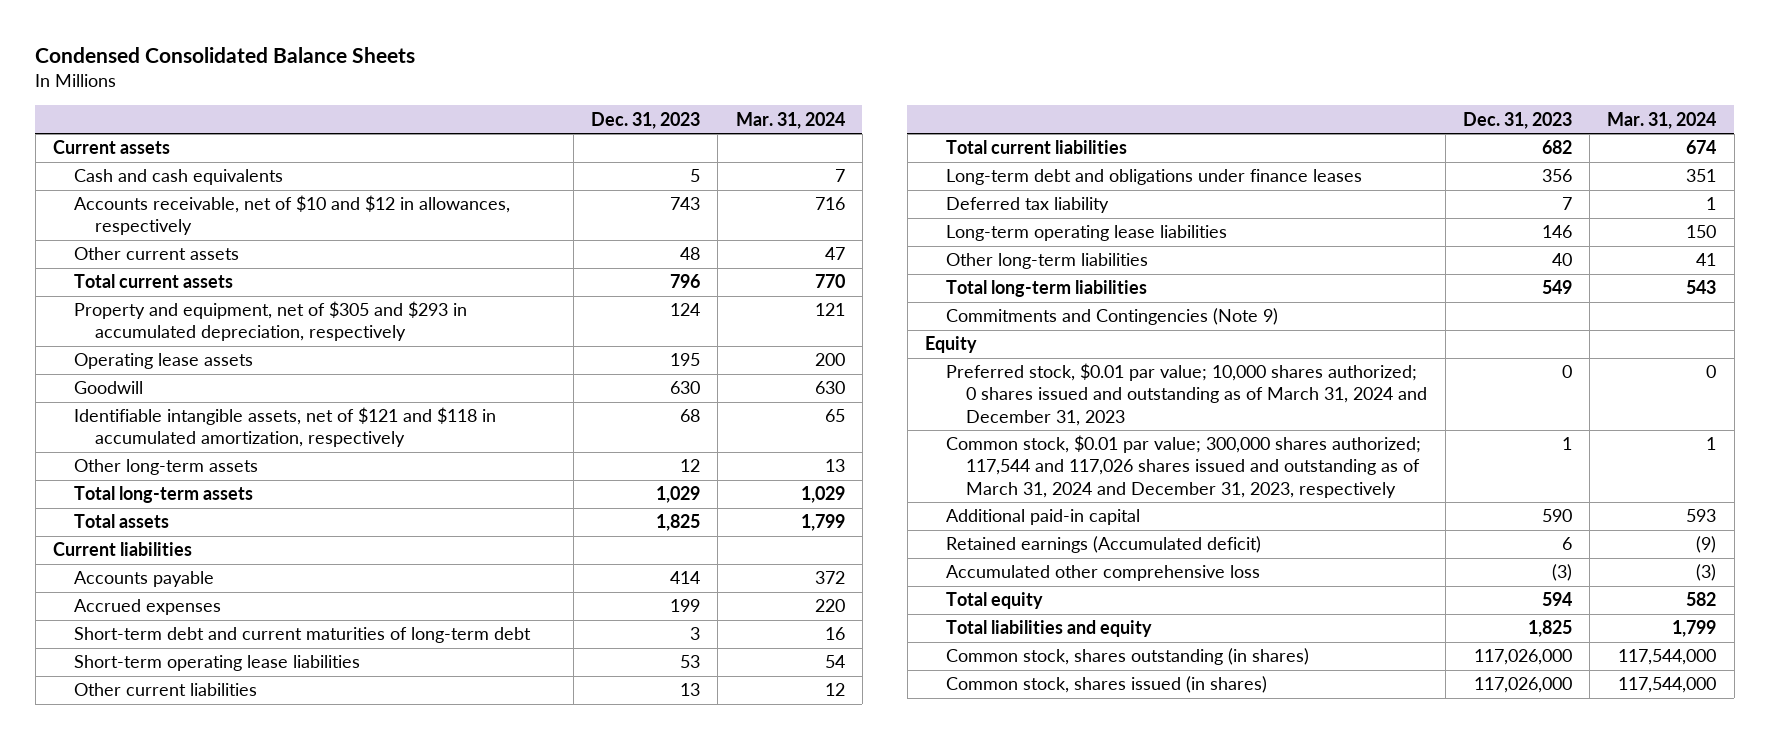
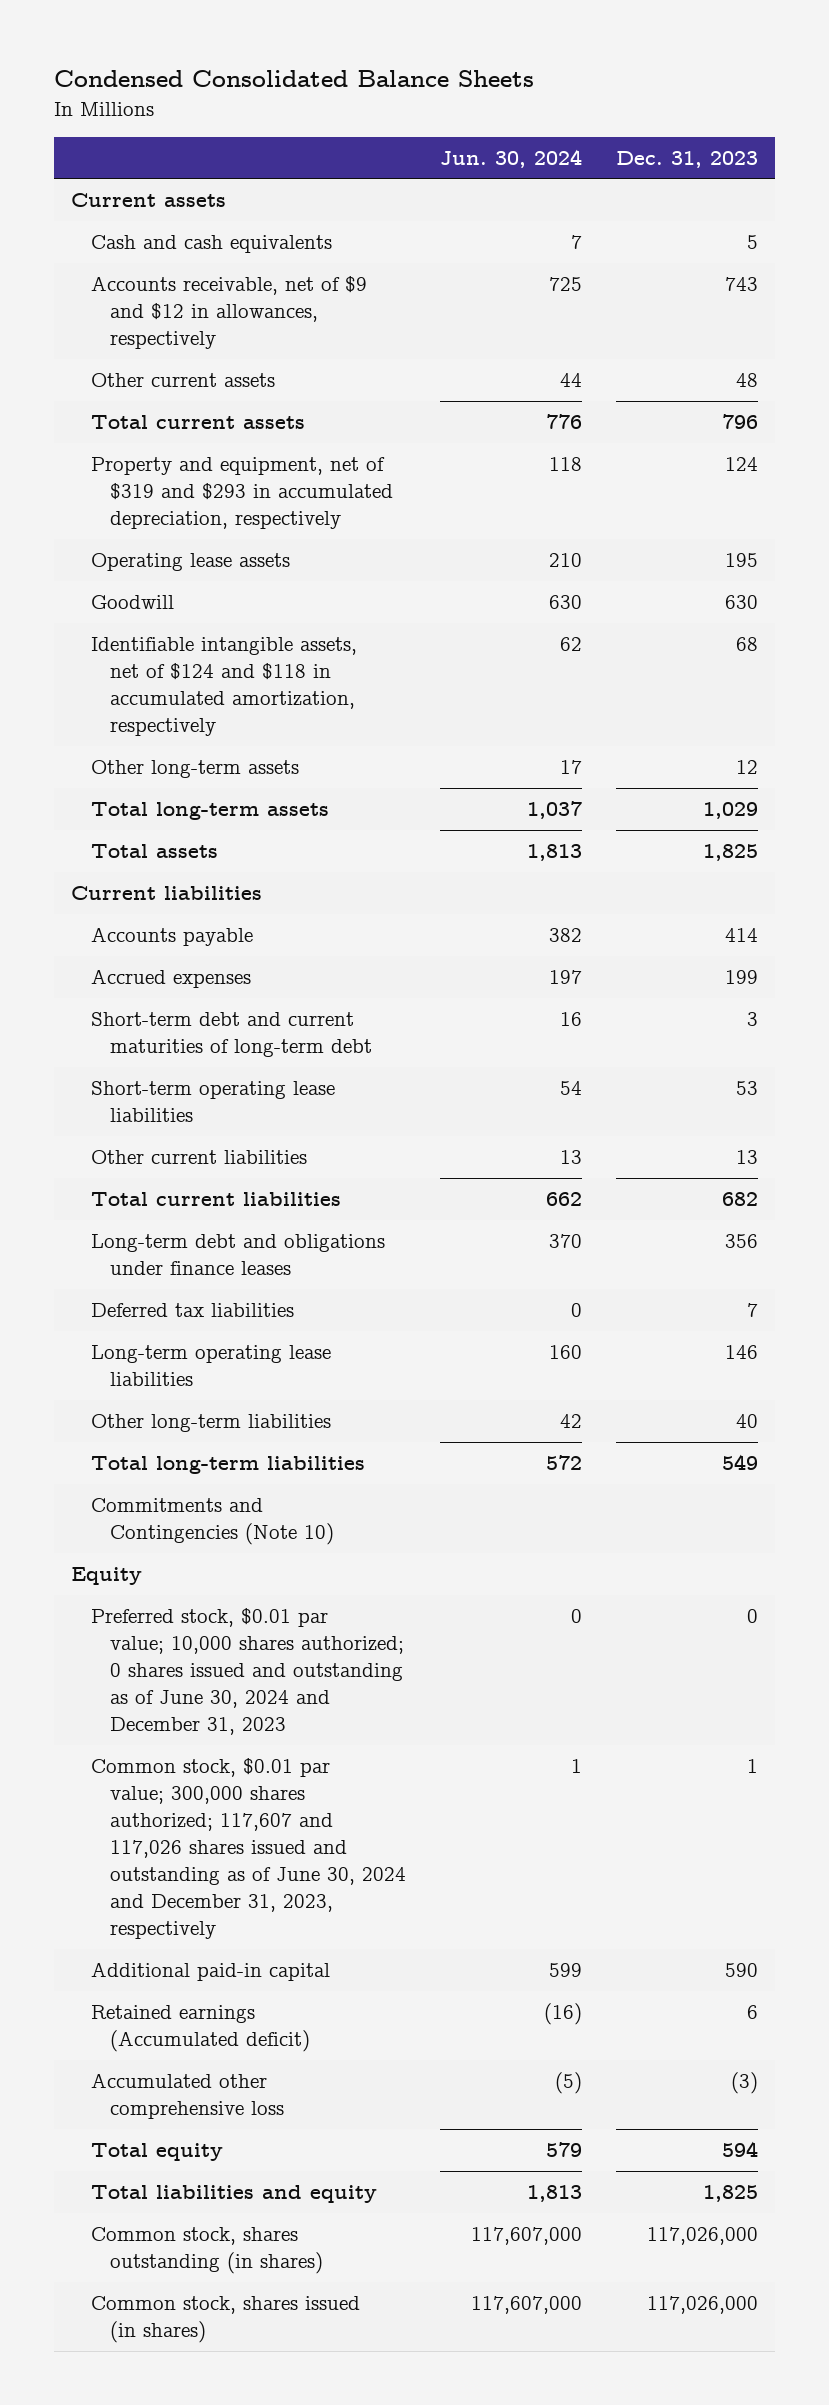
- | Dec. 31, 2023 | Mar. 31, 2024
+ | Jun. 30, 2024 | Dec. 31, 2023
- Accounts receivable, net of $10 and $12 in allowances, respectively | 743 | 716
+ Accounts receivable, net of $9 and $12 in allowances, respectively | 725 | 743
- Property and equipment, net of $305 and $293 in accumulated depreciation, respectively | 124 | 121
+ Property and equipment, net of $319 and $293 in accumulated depreciation, respectively | 118 | 124
- Identifiable intangible assets, net of $121 and $118 in accumulated amortization, respectively | 68 | 65
+ Identifiable intangible assets, net of $124 and $118 in accumulated amortization, respectively | 62 | 68
- Deferred tax liability | 7 | 1
+ Deferred tax liabilities | 0 | 7
- Commitments and Contingencies (Note 9)
+ Commitments and Contingencies (Note 10)
- Preferred stock, $0.01 par value; 10,000 shares authorized; 0 shares issued and outstanding as of March 31, 2024 and December 31, 2023 | 0 | 0
- Common stock, $0.01 par value; 300,000 shares authorized; 117,544 and 117,026 shares issued and outstanding as of March 31, 2024 and December 31, 2023, respectively | 1 | 1
+ Preferred stock, $0.01 par value; 10,000 shares authorized; 0 shares issued and outstanding as of June 30, 2024 and December 31, 2023 | 0 | 0
+ Common stock, $0.01 par value; 300,000 shares authorized; 117,607 and 117,026 shares issued and outstanding as of June 30, 2024 and December 31, 2023, respectively | 1 | 1

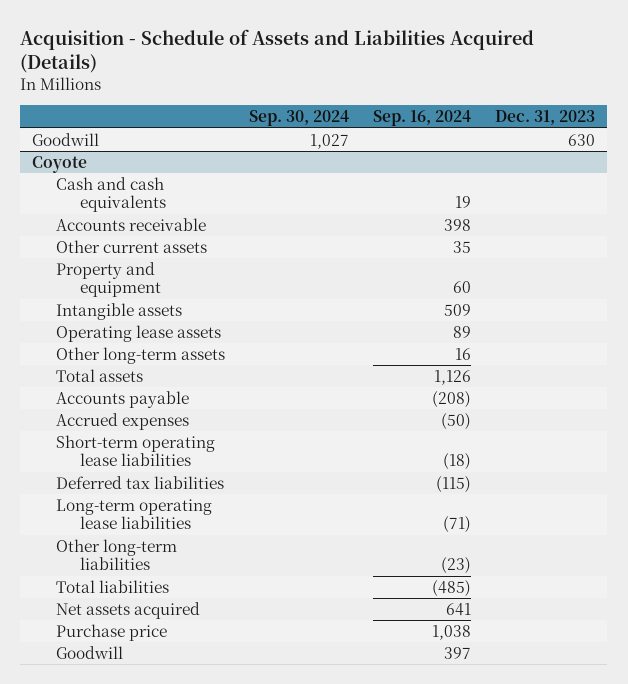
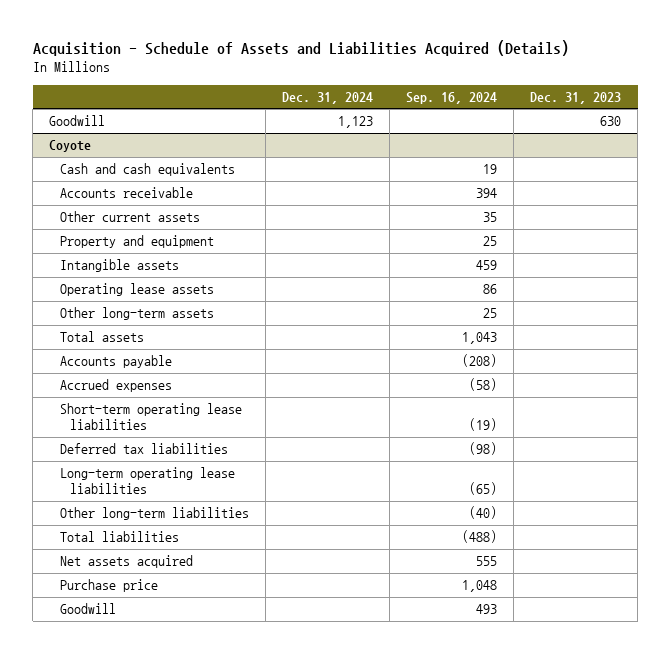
- | Sep. 30, 2024 | Sep. 16, 2024 | Dec. 31, 2023
+ | Dec. 31, 2024 | Sep. 16, 2024 | Dec. 31, 2023
@ Coyote
- Accounts receivable | | 398 |
+ Accounts receivable | | 394 |
- Property and equipment | | 60 |
- Intangible assets | | 509 |
- Operating lease assets | | 89 |
- Other long-term assets | | 16 |
- Total assets | | 1,126 |
+ Property and equipment | | 25 |
+ Intangible assets | | 459 |
+ Operating lease assets | | 86 |
+ Other long-term assets | | 25 |
+ Total assets | | 1,043 |
- Accrued expenses | | (50) |
- Short-term operating lease liabilities | | (18) |
- Deferred tax liabilities | | (115) |
- Long-term operating lease liabilities | | (71) |
- Other long-term liabilities | | (23) |
- Total liabilities | | (485) |
- Net assets acquired | | 641 |
- Purchase price | | 1,038 |
- Goodwill | | 397 |
+ Accrued expenses | | (58) |
+ Short-term operating lease liabilities | | (19) |
+ Deferred tax liabilities | | (98) |
+ Long-term operating lease liabilities | | (65) |
+ Other long-term liabilities | | (40) |
+ Total liabilities | | (488) |
+ Net assets acquired | | 555 |
+ Purchase price | | 1,048 |
+ Goodwill | | 493 |

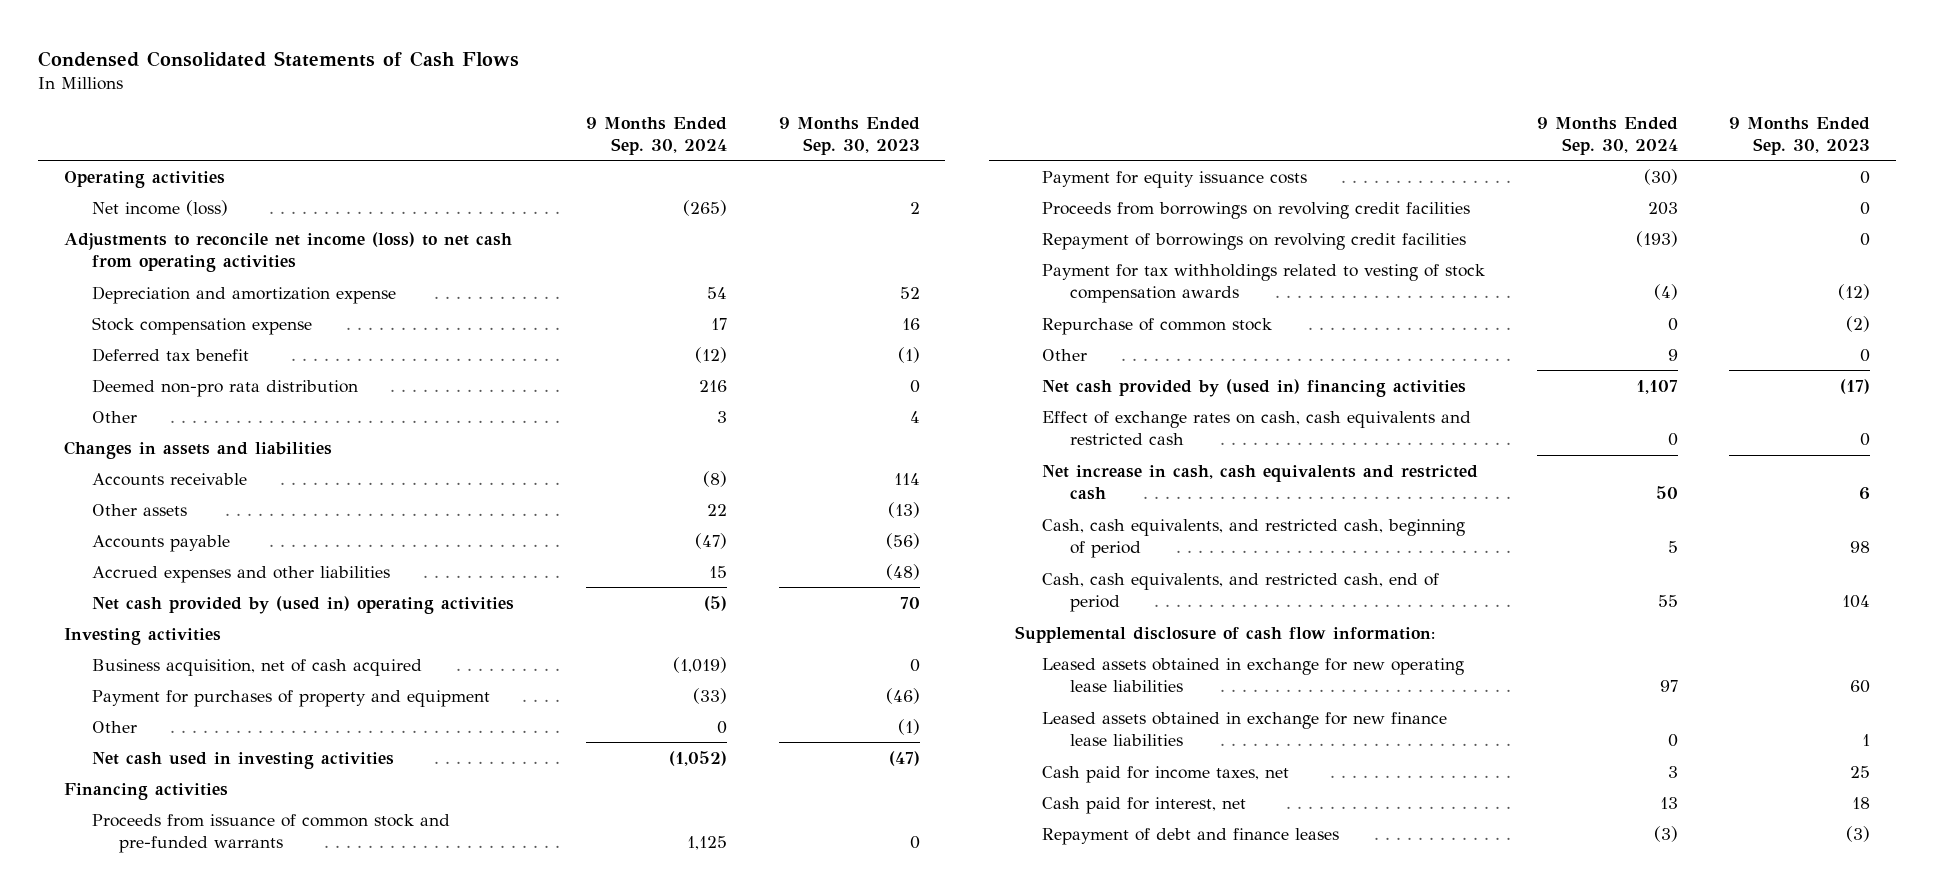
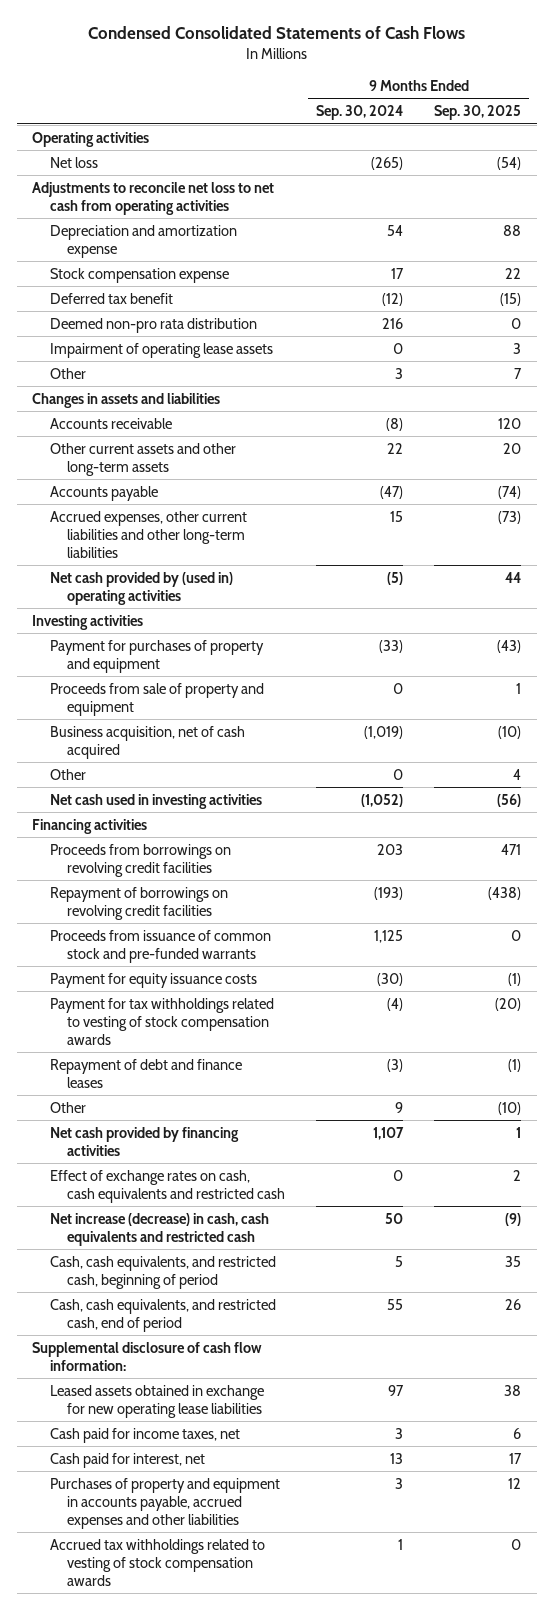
- | 9 Months Ended Sep. 30, 2024 | 9 Months Ended Sep. 30, 2023
+ | 9 Months Ended Sep. 30, 2024 | 9 Months Ended Sep. 30, 2025
- Net income (loss) | (265) | 2
- Adjustments to reconcile net income (loss) to net cash from operating activities
+ Net loss | (265) | (54)
+ Adjustments to reconcile net loss to net cash from operating activities
+ Impairment of operating lease assets | 0 | 3
- Other assets | 22 | (13)
+ Other current assets and other long-term assets | 22 | 20
- Accrued expenses and other liabilities | 15 | (48)
+ Accrued expenses, other current liabilities and other long-term liabilities | 15 | (73)
+ Proceeds from sale of property and equipment | 0 | 1
moved down: Business acquisition, net of cash acquired | (1,019) | (10)
moved down: Proceeds from issuance of common stock and pre-funded warrants | 1,125 | 0
moved down: Payment for equity issuance costs | (30) | (1)
- Repurchase of common stock | 0 | (2)
moved up: Repayment of debt and finance leases | (3) | (1)
- Net cash provided by (used in) financing activities | 1,107 | (17)
+ Net cash provided by financing activities | 1,107 | 1
- Net increase in cash, cash equivalents and restricted cash | 50 | 6
+ Net increase (decrease) in cash, cash equivalents and restricted cash | 50 | (9)
- Leased assets obtained in exchange for new finance lease liabilities | 0 | 1
+ Purchases of property and equipment in accounts payable, accrued expenses and other liabilities | 3 | 12
+ Accrued tax withholdings related to vesting of stock compensation awards | 1 | 0

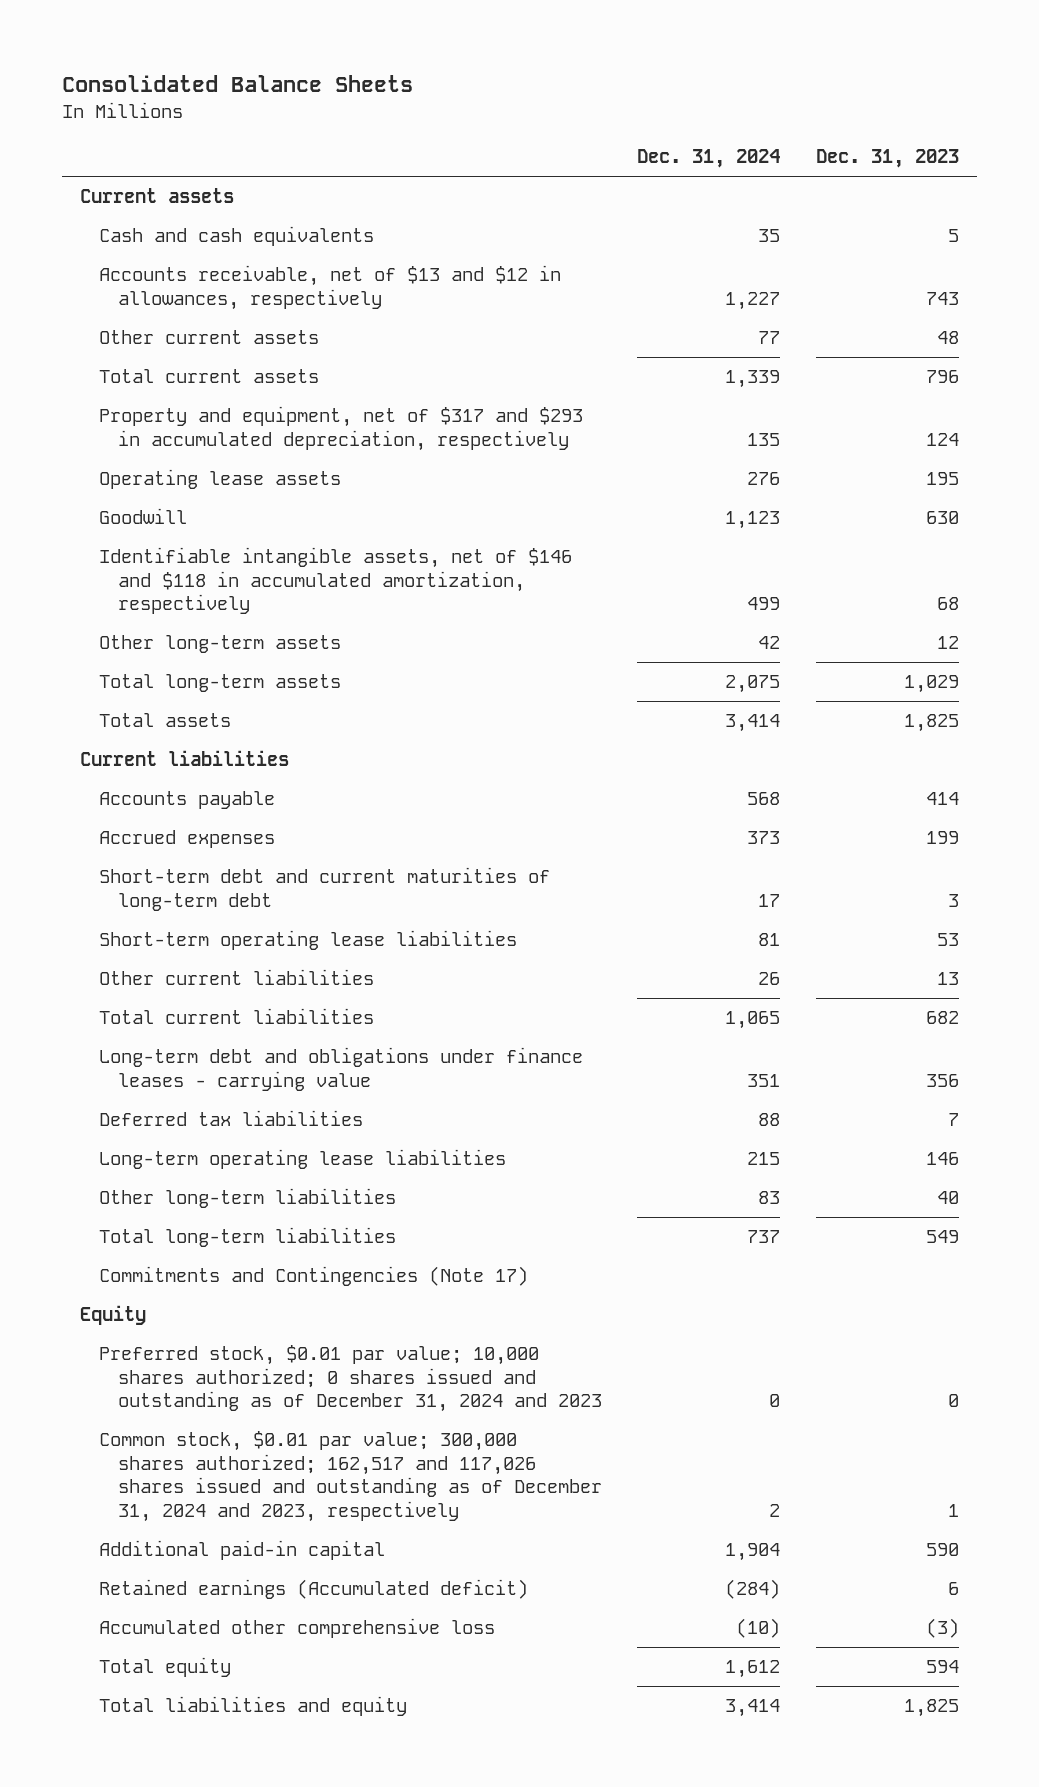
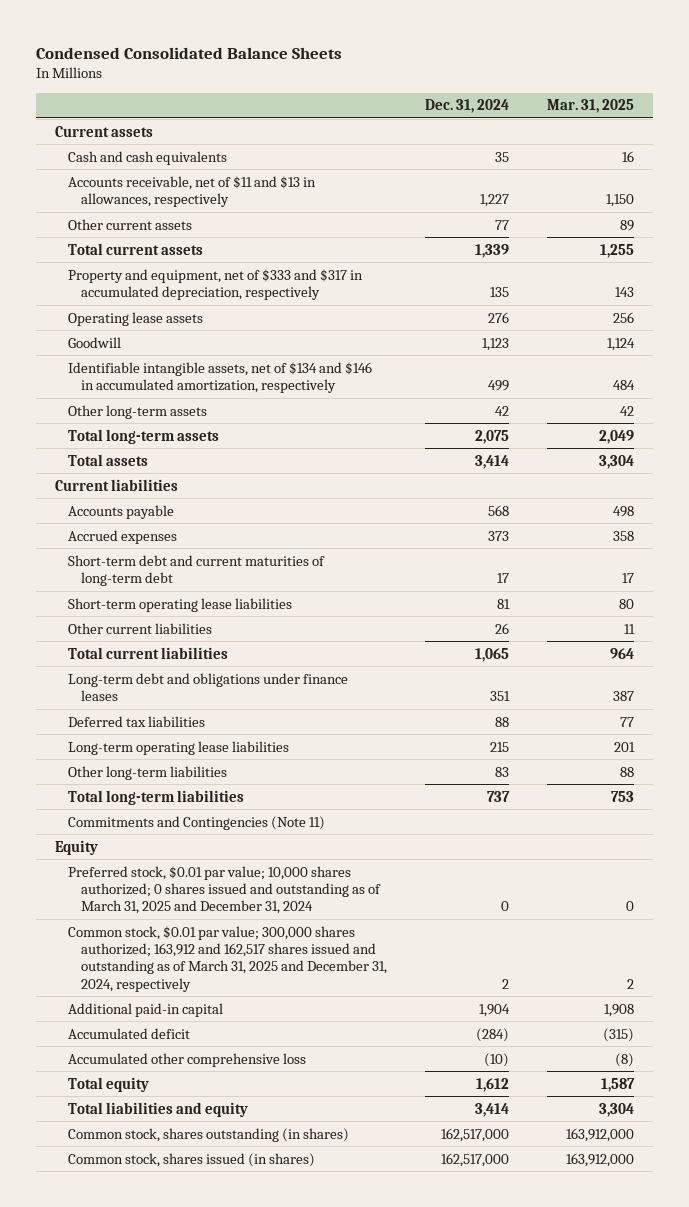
- Consolidated Balance Sheets
+ Condensed Consolidated Balance Sheets
- | Dec. 31, 2024 | Dec. 31, 2023
+ | Dec. 31, 2024 | Mar. 31, 2025
- Accounts receivable, net of $13 and $12 in allowances, respectively | 1,227 | 743
+ Accounts receivable, net of $11 and $13 in allowances, respectively | 1,227 | 1,150
- Property and equipment, net of $317 and $293 in accumulated depreciation, respectively | 135 | 124
+ Property and equipment, net of $333 and $317 in accumulated depreciation, respectively | 135 | 143
- Identifiable intangible assets, net of $146 and $118 in accumulated amortization, respectively | 499 | 68
+ Identifiable intangible assets, net of $134 and $146 in accumulated amortization, respectively | 499 | 484
- Long-term debt and obligations under finance leases - carrying value | 351 | 356
+ Long-term debt and obligations under finance leases | 351 | 387
- Commitments and Contingencies (Note 17)
+ Commitments and Contingencies (Note 11)
- Preferred stock, $0.01 par value; 10,000 shares authorized; 0 shares issued and outstanding as of December 31, 2024 and 2023 | 0 | 0
- Common stock, $0.01 par value; 300,000 shares authorized; 162,517 and 117,026 shares issued and outstanding as of December 31, 2024 and 2023, respectively | 2 | 1
+ Preferred stock, $0.01 par value; 10,000 shares authorized; 0 shares issued and outstanding as of March 31, 2025 and December 31, 2024 | 0 | 0
+ Common stock, $0.01 par value; 300,000 shares authorized; 163,912 and 162,517 shares issued and outstanding as of March 31, 2025 and December 31, 2024, respectively | 2 | 2
- Retained earnings (Accumulated deficit) | (284) | 6
+ Accumulated deficit | (284) | (315)
+ Common stock, shares outstanding (in shares) | 162,517,000 | 163,912,000
+ Common stock, shares issued (in shares) | 162,517,000 | 163,912,000

